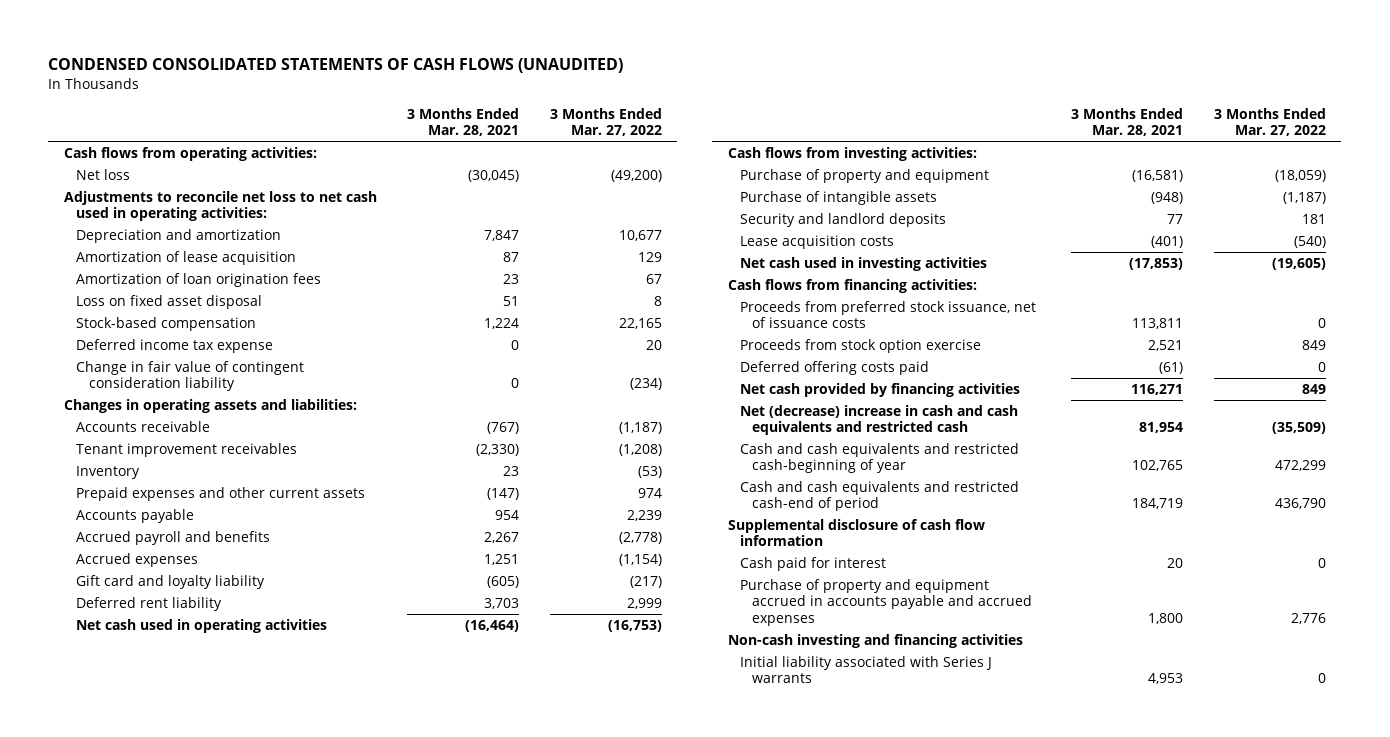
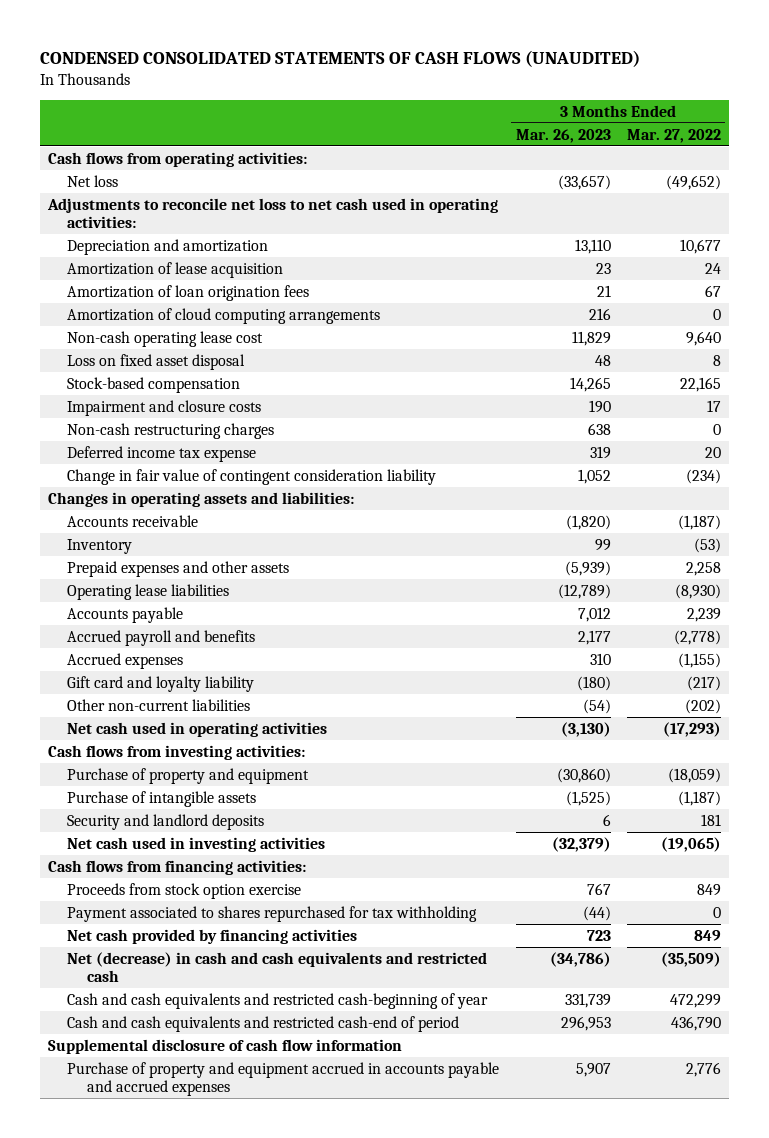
- | 3 Months Ended Mar. 28, 2021 | 3 Months Ended Mar. 27, 2022
+ | 3 Months Ended Mar. 26, 2023 | 3 Months Ended Mar. 27, 2022
- Net loss | (30,045) | (49,200)
+ Net loss | (33,657) | (49,652)
- Amortization of lease acquisition | 87 | 129
+ Amortization of lease acquisition | 23 | 24
+ Amortization of cloud computing arrangements | 216 | 0
+ Non-cash operating lease cost | 11,829 | 9,640
+ Impairment and closure costs | 190 | 17
+ Non-cash restructuring charges | 638 | 0
- Tenant improvement receivables | (2,330) | (1,208)
- Prepaid expenses and other current assets | (147) | 974
+ Prepaid expenses and other assets | (5,939) | 2,258
+ Operating lease liabilities | (12,789) | (8,930)
- Accrued expenses | 1,251 | (1,154)
+ Accrued expenses | 310 | (1,155)
- Deferred rent liability | 3,703 | 2,999
- Net cash used in operating activities | (16,464) | (16,753)
+ Other non-current liabilities | (54) | (202)
+ Net cash used in operating activities | (3,130) | (17,293)
- Lease acquisition costs | (401) | (540)
- Net cash used in investing activities | (17,853) | (19,605)
+ Net cash used in investing activities | (32,379) | (19,065)
- Proceeds from preferred stock issuance, net of issuance costs | 113,811 | 0
- Deferred offering costs paid | (61) | 0
+ Payment associated to shares repurchased for tax withholding | (44) | 0
- Net (decrease) increase in cash and cash equivalents and restricted cash | 81,954 | (35,509)
+ Net (decrease) in cash and cash equivalents and restricted cash | (34,786) | (35,509)
- Cash paid for interest | 20 | 0
- Non-cash investing and financing activities
- Initial liability associated with Series J warrants | 4,953 | 0

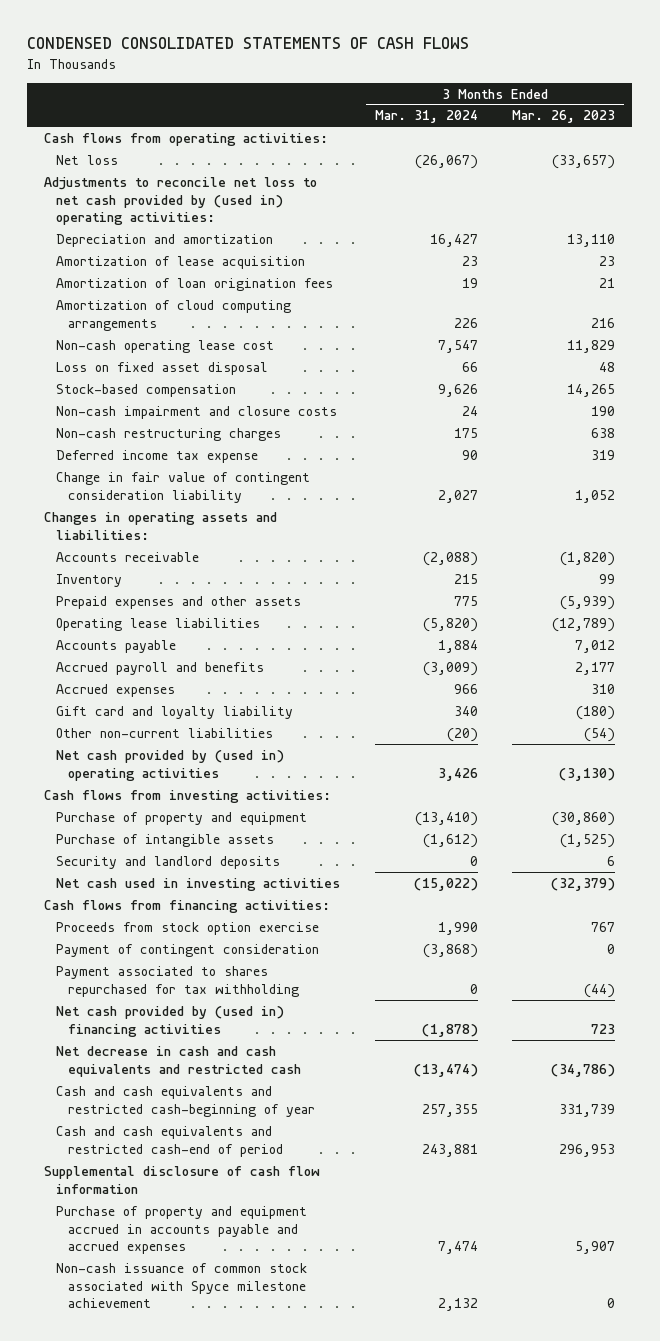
- CONDENSED CONSOLIDATED STATEMENTS OF CASH FLOWS (UNAUDITED)
+ CONDENSED CONSOLIDATED STATEMENTS OF CASH FLOWS
- | 3 Months Ended Mar. 26, 2023 | 3 Months Ended Mar. 27, 2022
+ | 3 Months Ended Mar. 31, 2024 | 3 Months Ended Mar. 26, 2023
- Adjustments to reconcile net loss to net cash used in operating activities:
+ Adjustments to reconcile net loss to net cash provided by (used in) operating activities:
- Impairment and closure costs | 190 | 17
+ Non-cash impairment and closure costs | 24 | 190
- Net cash used in operating activities | (3,130) | (17,293)
+ Net cash provided by (used in) operating activities | 3,426 | (3,130)
+ Payment of contingent consideration | (3,868) | 0
- Net cash provided by financing activities | 723 | 849
- Net (decrease) in cash and cash equivalents and restricted cash | (34,786) | (35,509)
+ Net cash provided by (used in) financing activities | (1,878) | 723
+ Net decrease in cash and cash equivalents and restricted cash | (13,474) | (34,786)
+ Non-cash issuance of common stock associated with Spyce milestone achievement | 2,132 | 0

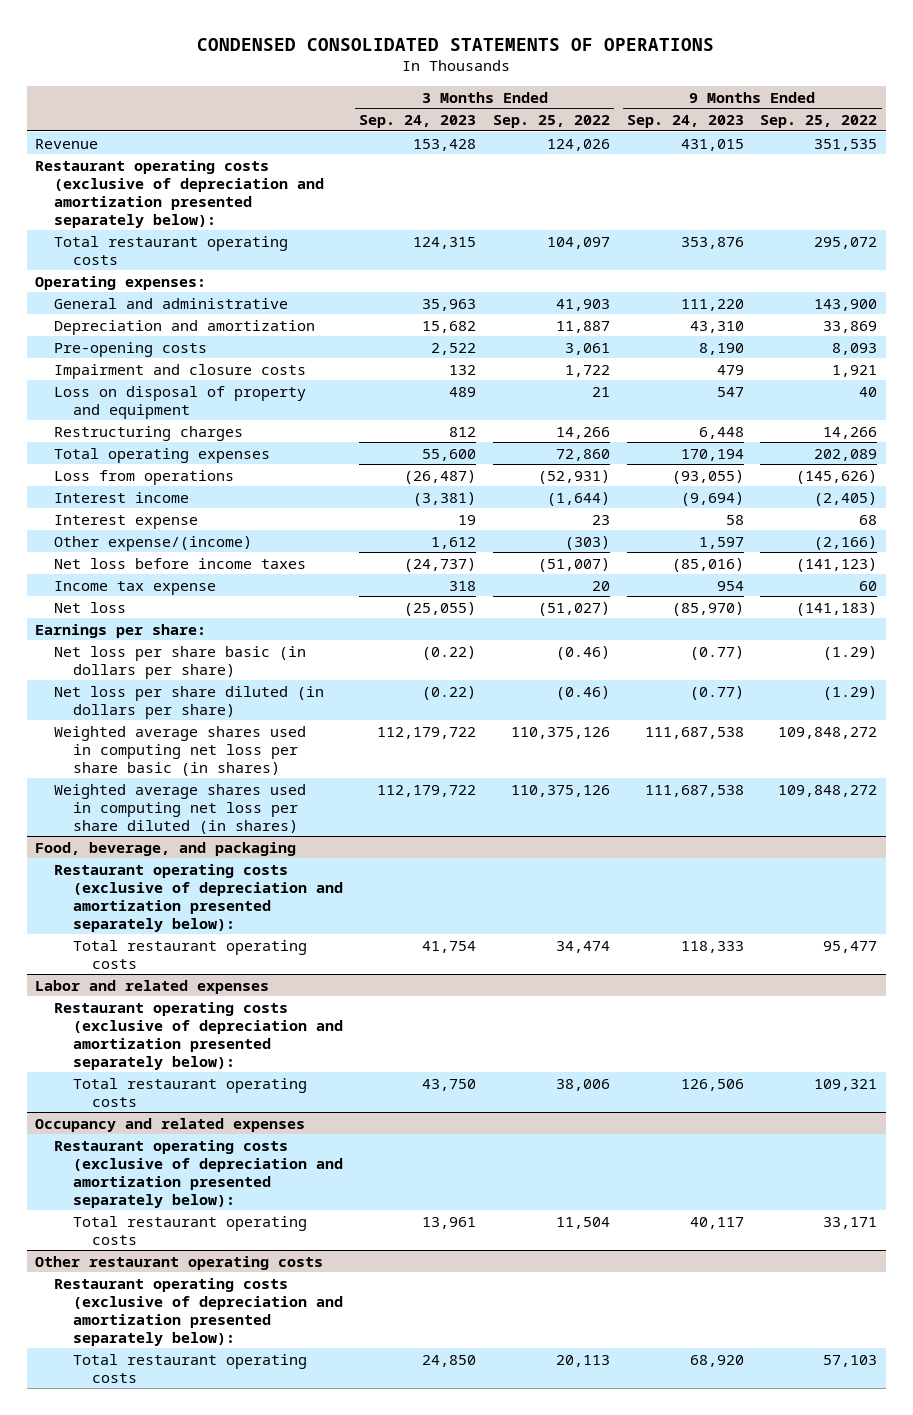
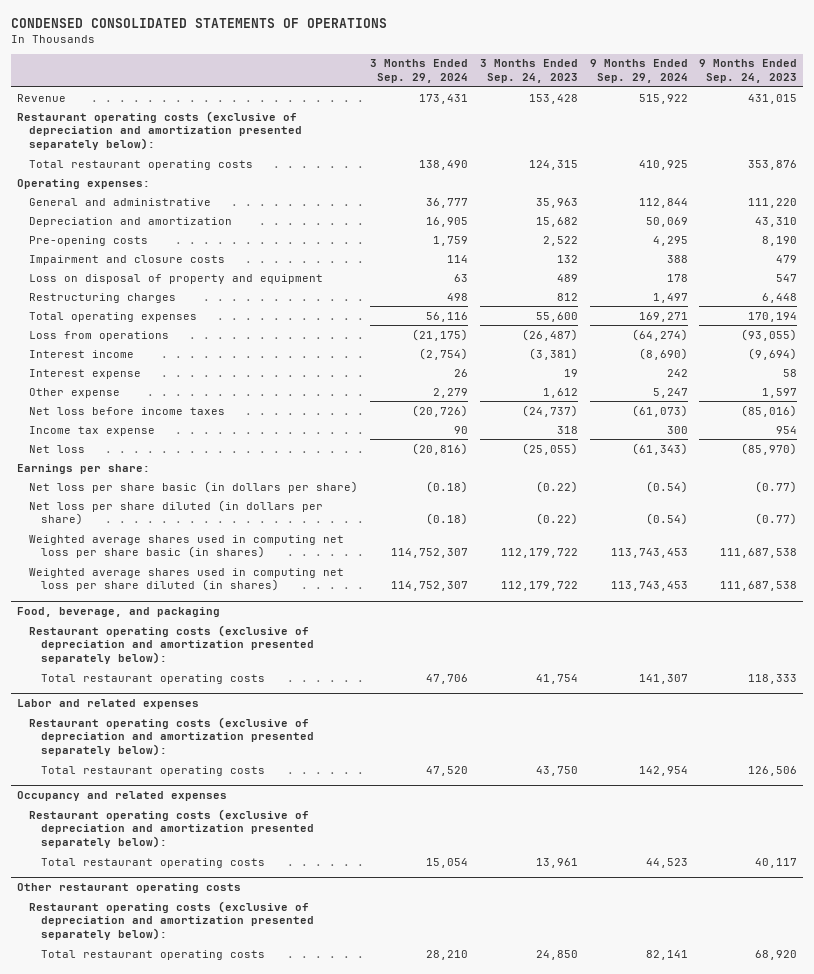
- | 3 Months Ended Sep. 24, 2023 | 3 Months Ended Sep. 25, 2022 | 9 Months Ended Sep. 24, 2023 | 9 Months Ended Sep. 25, 2022
+ | 3 Months Ended Sep. 29, 2024 | 3 Months Ended Sep. 24, 2023 | 9 Months Ended Sep. 29, 2024 | 9 Months Ended Sep. 24, 2023
- Other expense/(income) | 1,612 | (303) | 1,597 | (2,166)
+ Other expense | 2,279 | 1,612 | 5,247 | 1,597

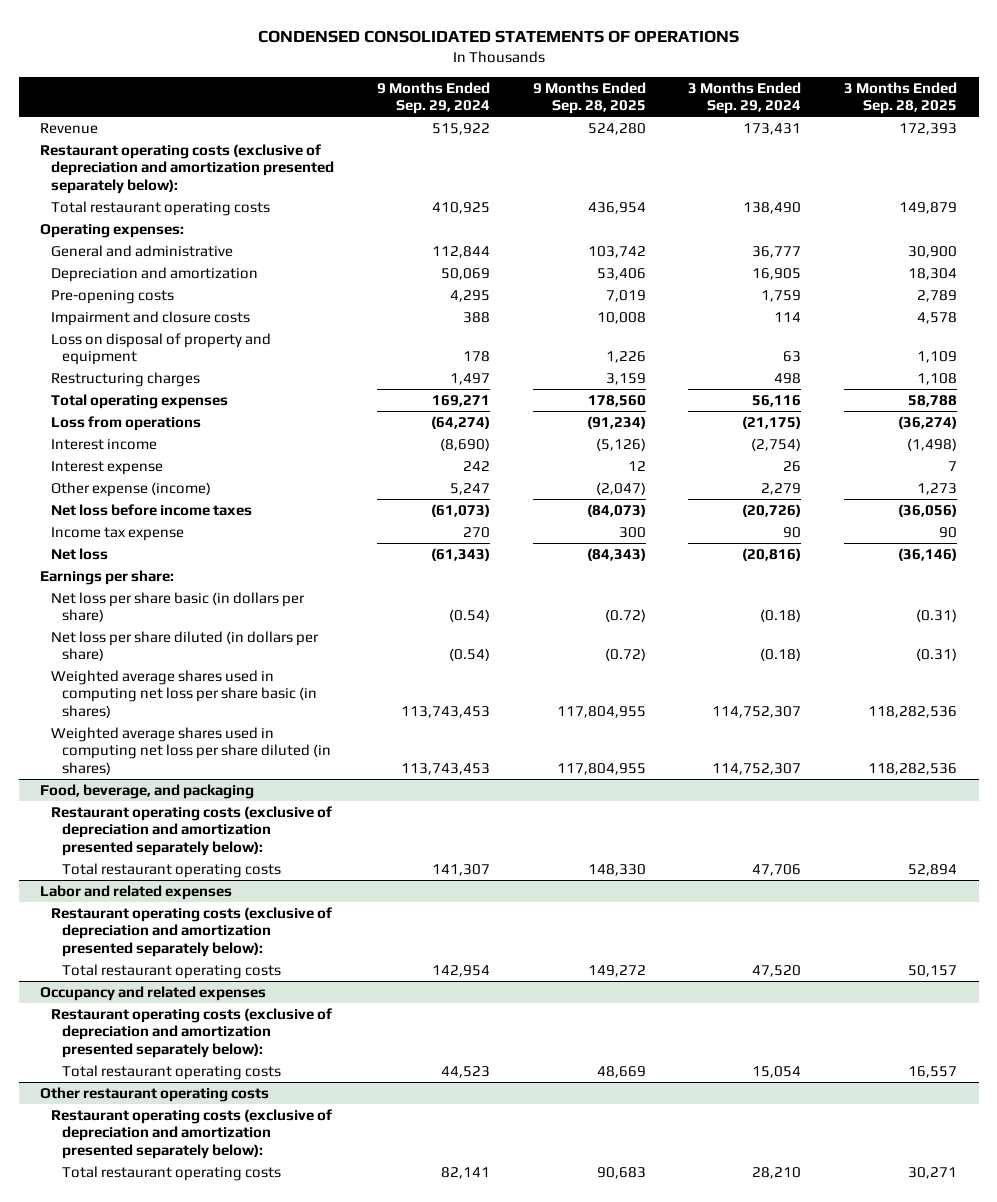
- | 3 Months Ended Sep. 29, 2024 | 3 Months Ended Sep. 24, 2023 | 9 Months Ended Sep. 29, 2024 | 9 Months Ended Sep. 24, 2023
+ | 9 Months Ended Sep. 29, 2024 | 9 Months Ended Sep. 28, 2025 | 3 Months Ended Sep. 29, 2024 | 3 Months Ended Sep. 28, 2025
- Other expense | 2,279 | 1,612 | 5,247 | 1,597
+ Other expense (income) | 5,247 | (2,047) | 2,279 | 1,273
- Income tax expense | 90 | 318 | 300 | 954
+ Income tax expense | 270 | 300 | 90 | 90

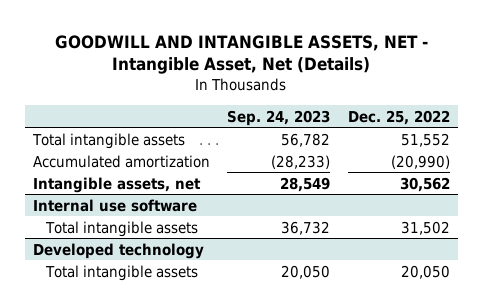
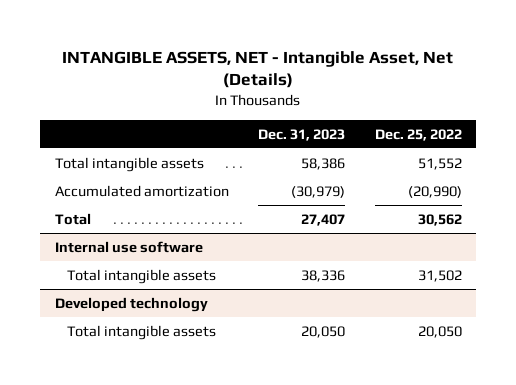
- GOODWILL AND INTANGIBLE ASSETS, NET - Intangible Asset, Net (Details)
+ INTANGIBLE ASSETS, NET - Intangible Asset, Net (Details)
- | Sep. 24, 2023 | Dec. 25, 2022
+ | Dec. 31, 2023 | Dec. 25, 2022
- Intangible assets, net | 28,549 | 30,562
+ Total | 27,407 | 30,562

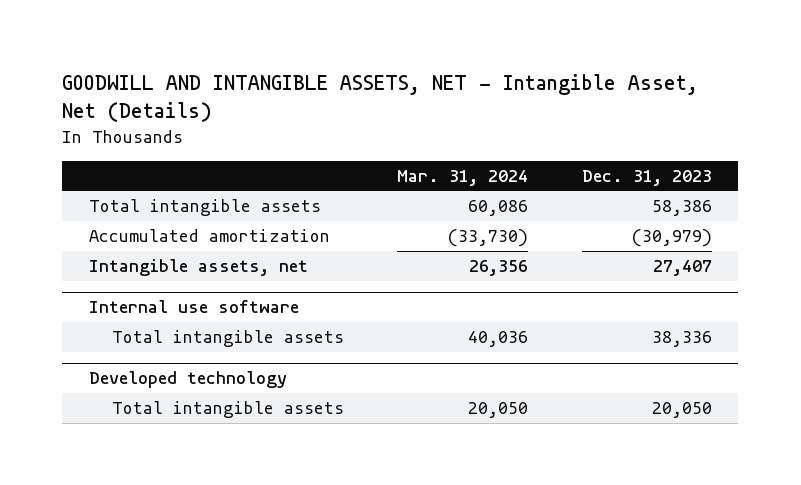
- INTANGIBLE ASSETS, NET - Intangible Asset, Net (Details)
+ GOODWILL AND INTANGIBLE ASSETS, NET - Intangible Asset, Net (Details)
- | Dec. 31, 2023 | Dec. 25, 2022
+ | Mar. 31, 2024 | Dec. 31, 2023
- Total | 27,407 | 30,562
+ Intangible assets, net | 26,356 | 27,407

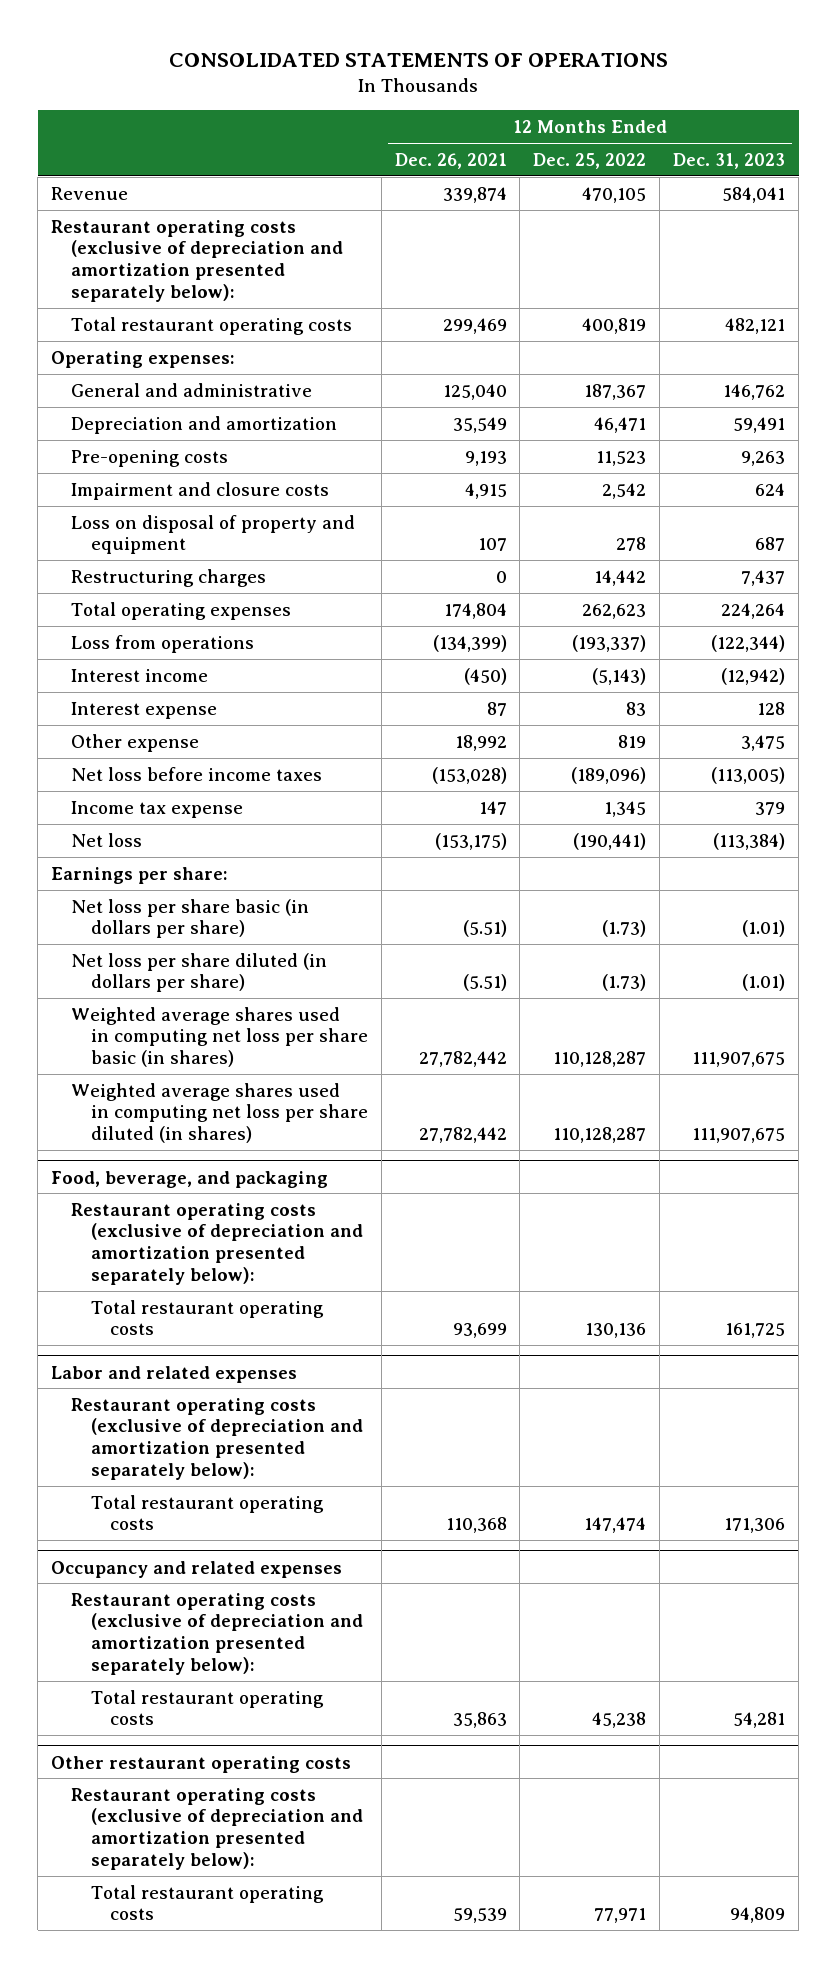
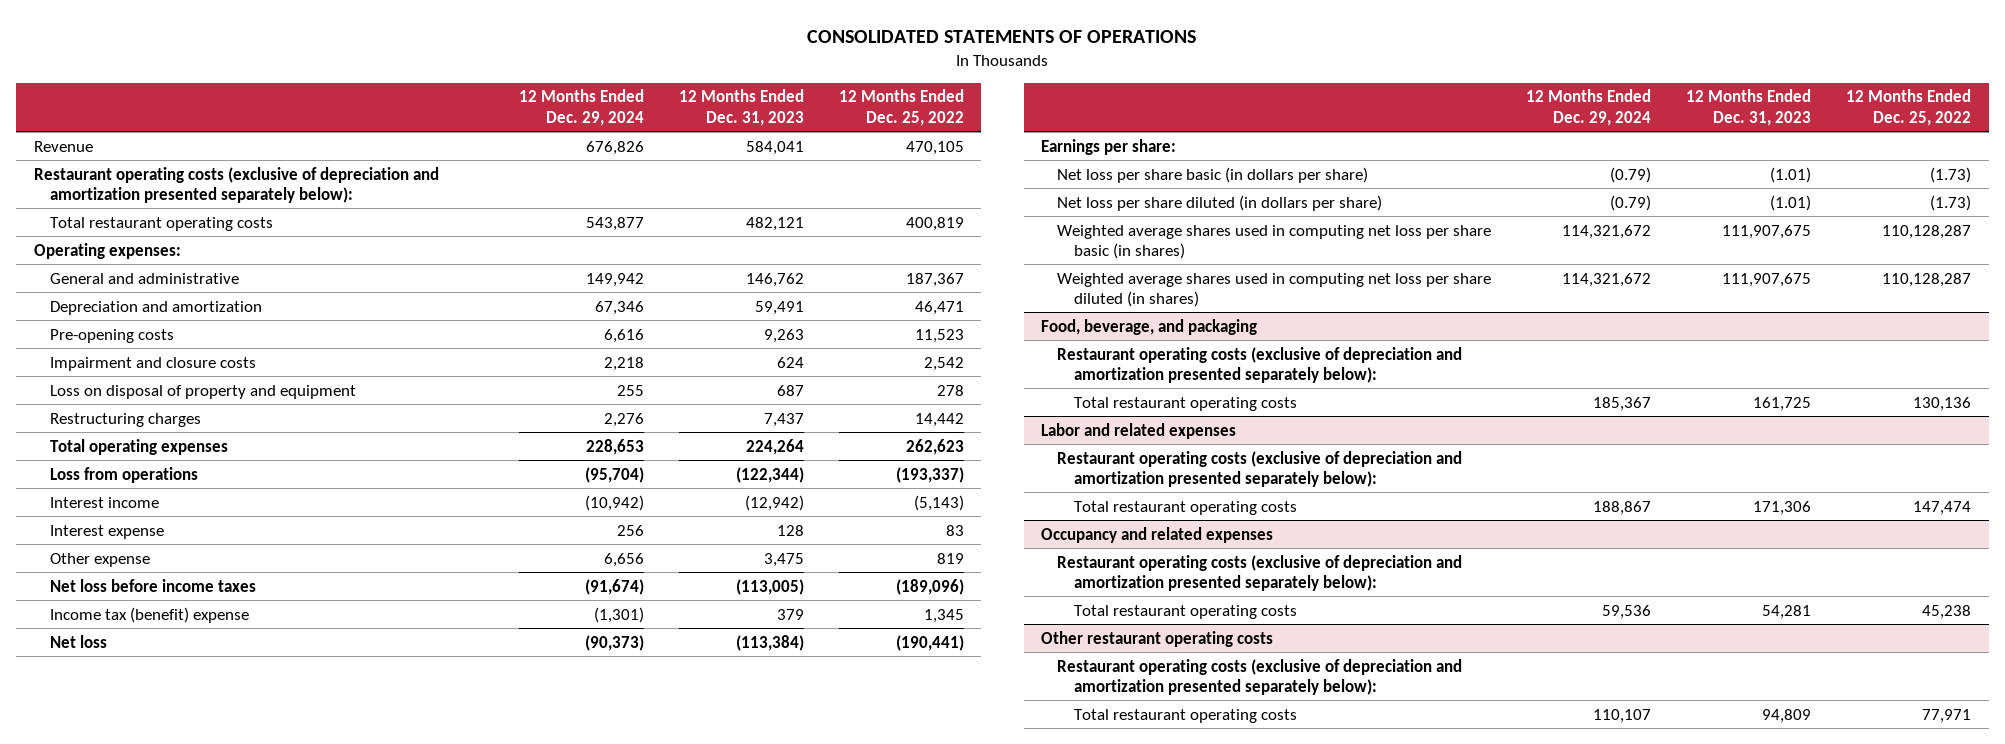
- | 12 Months Ended Dec. 26, 2021 | 12 Months Ended Dec. 25, 2022 | 12 Months Ended Dec. 31, 2023
+ | 12 Months Ended Dec. 29, 2024 | 12 Months Ended Dec. 31, 2023 | 12 Months Ended Dec. 25, 2022
- Income tax expense | 147 | 1,345 | 379
+ Income tax (benefit) expense | (1,301) | 379 | 1,345

